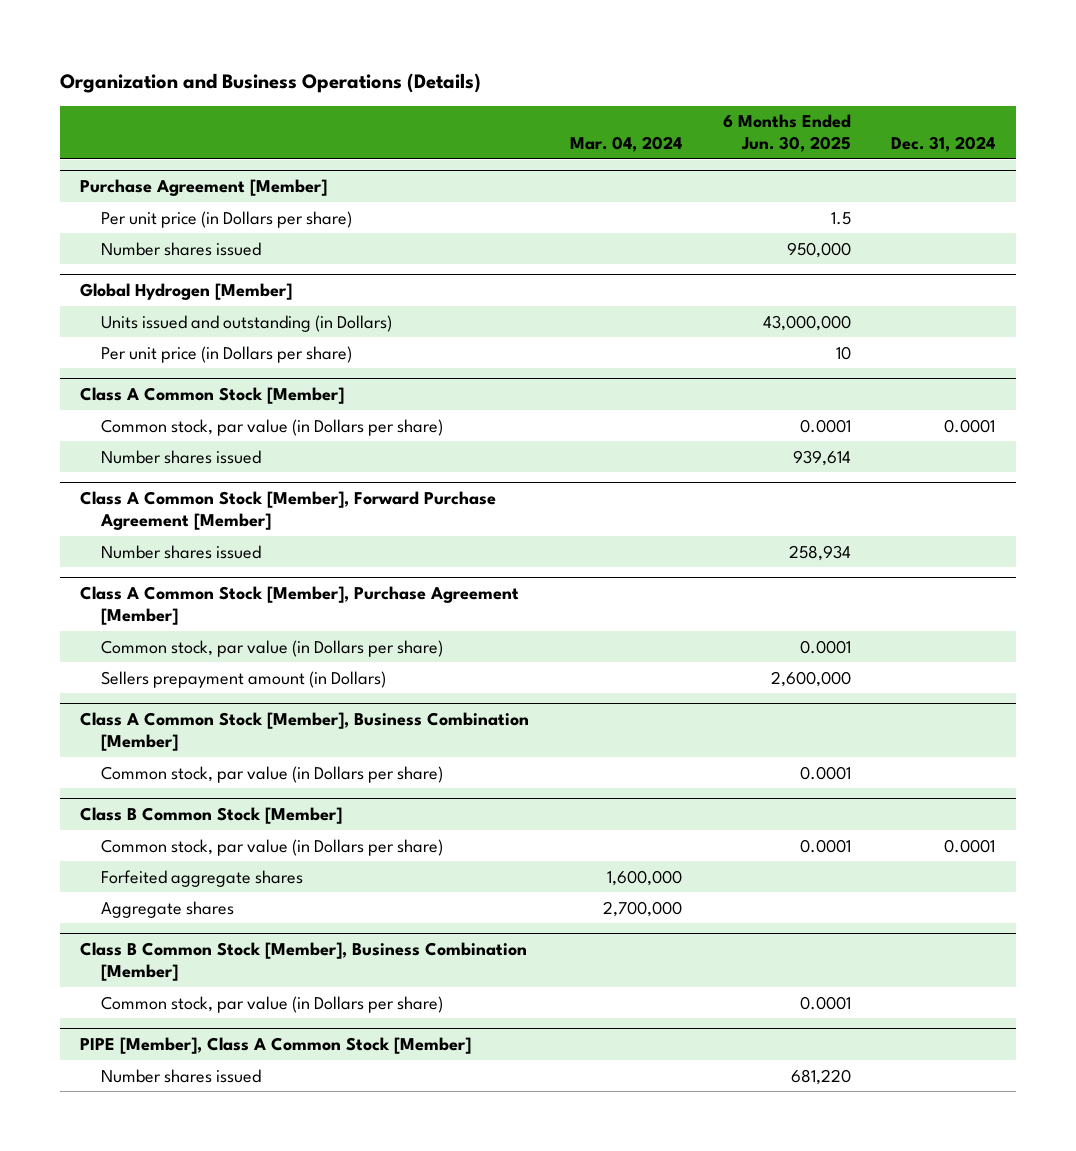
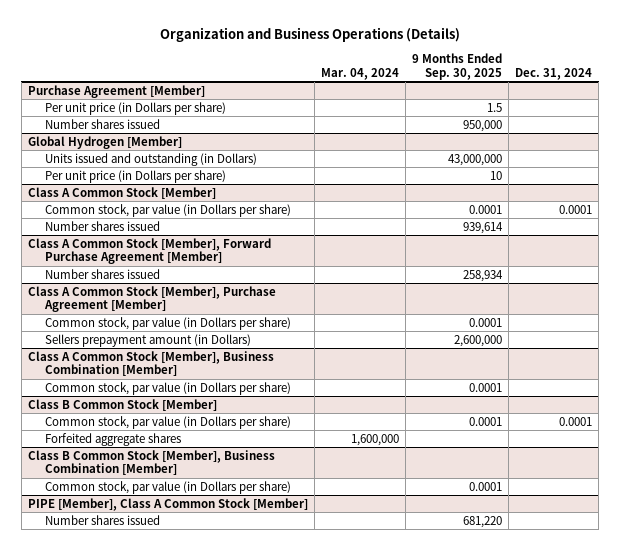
- | Mar. 04, 2024 | 6 Months Ended Jun. 30, 2025 | Dec. 31, 2024
+ | Mar. 04, 2024 | 9 Months Ended Sep. 30, 2025 | Dec. 31, 2024
@ Class B Common Stock [Member]
- Aggregate shares | 2,700,000 | |

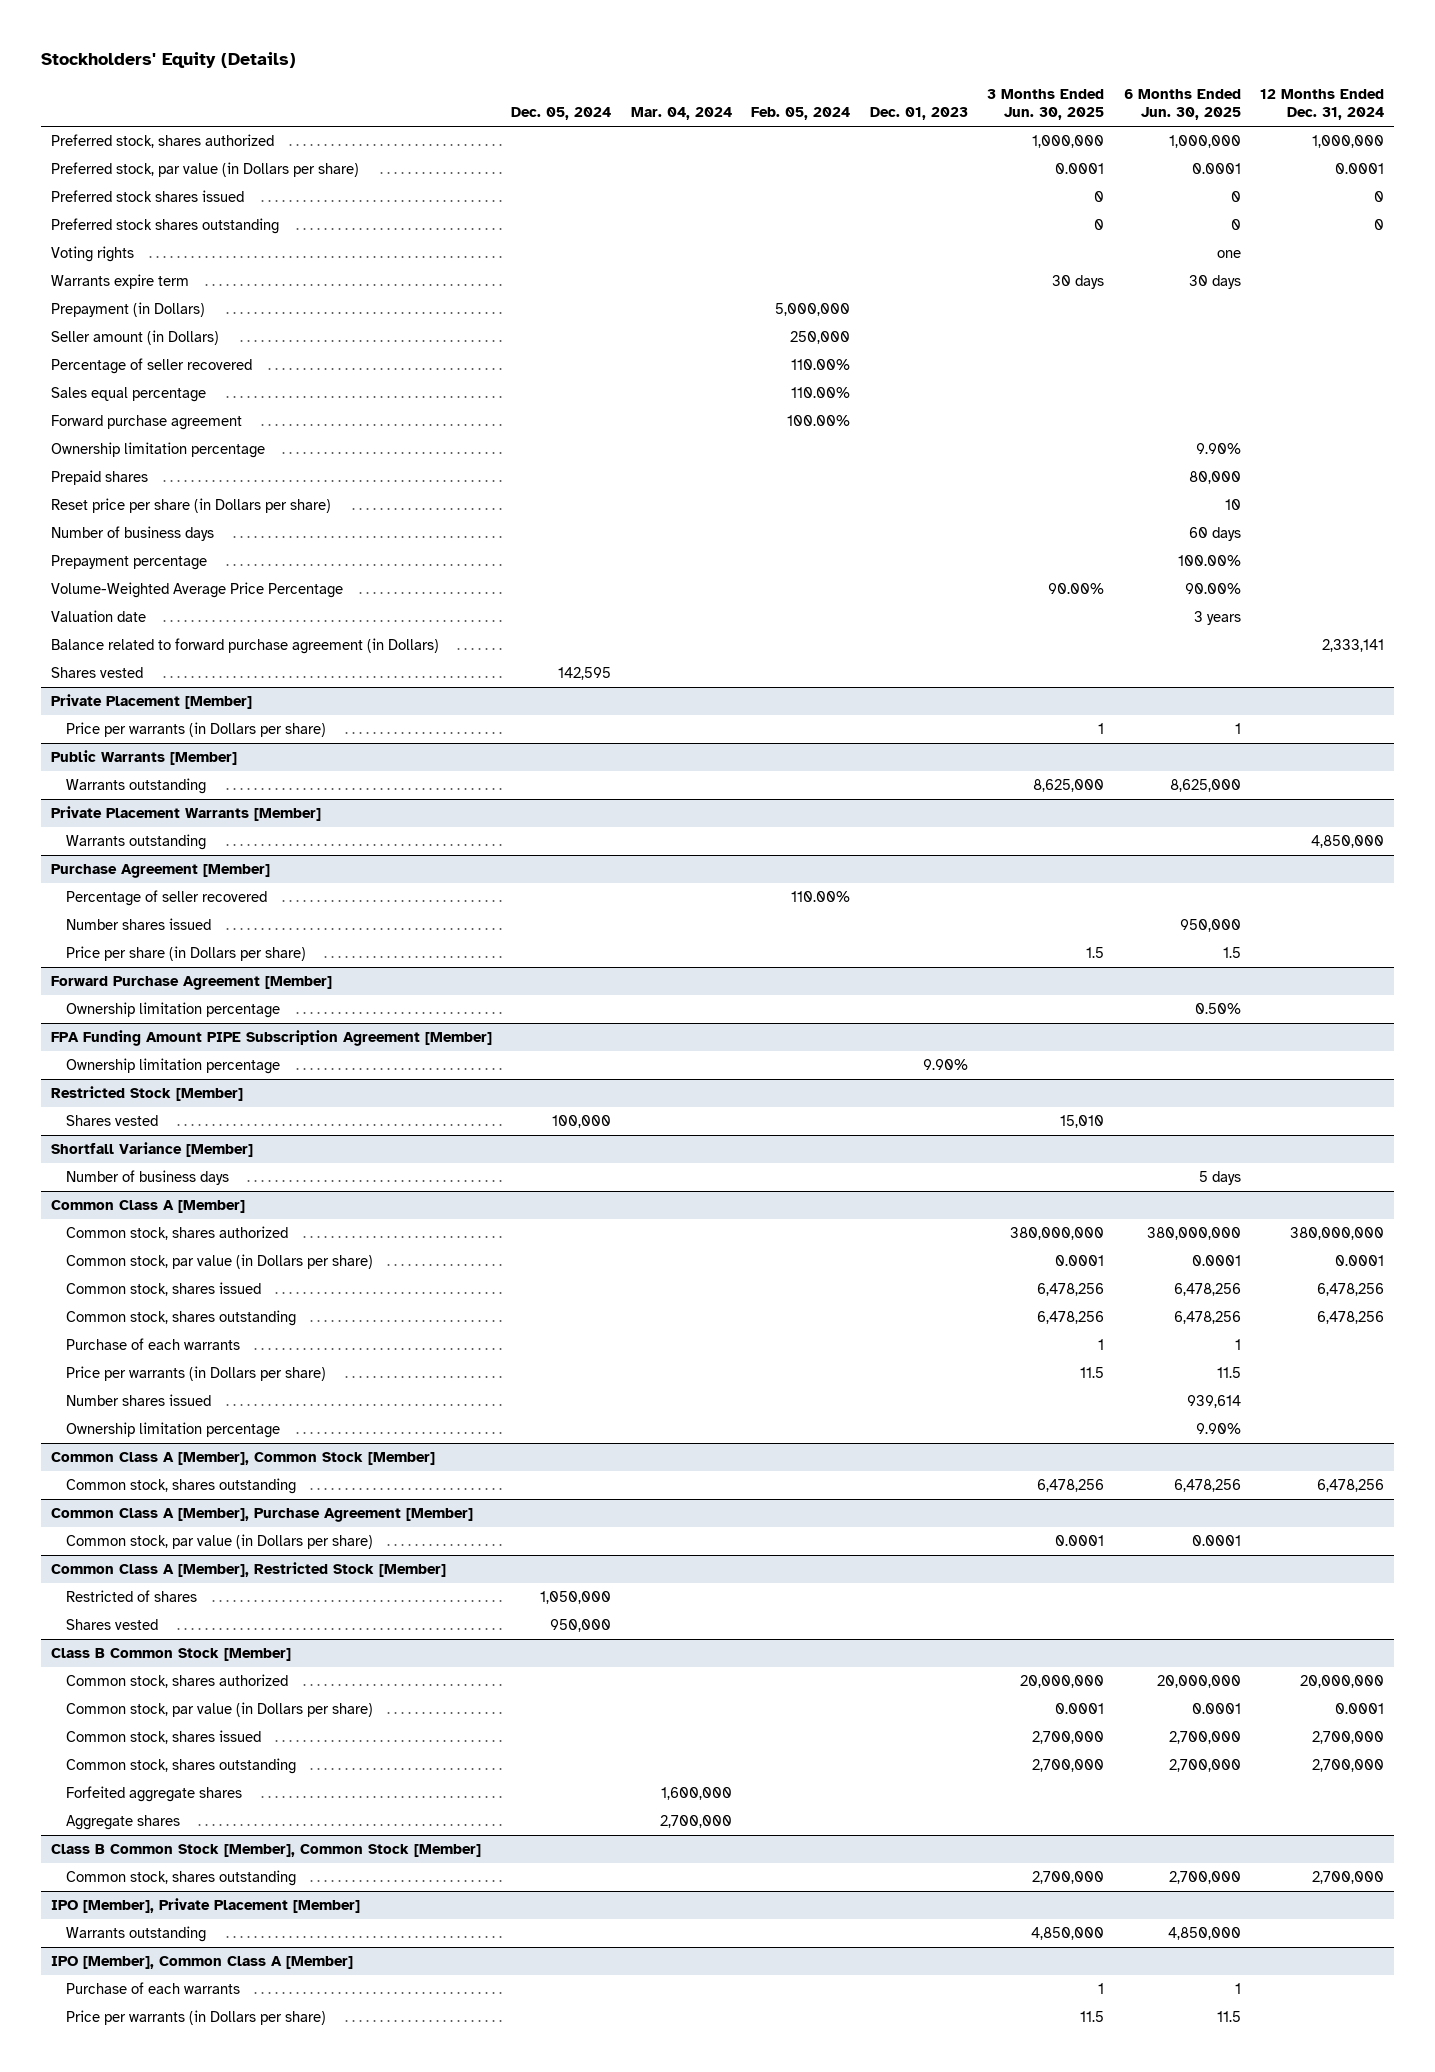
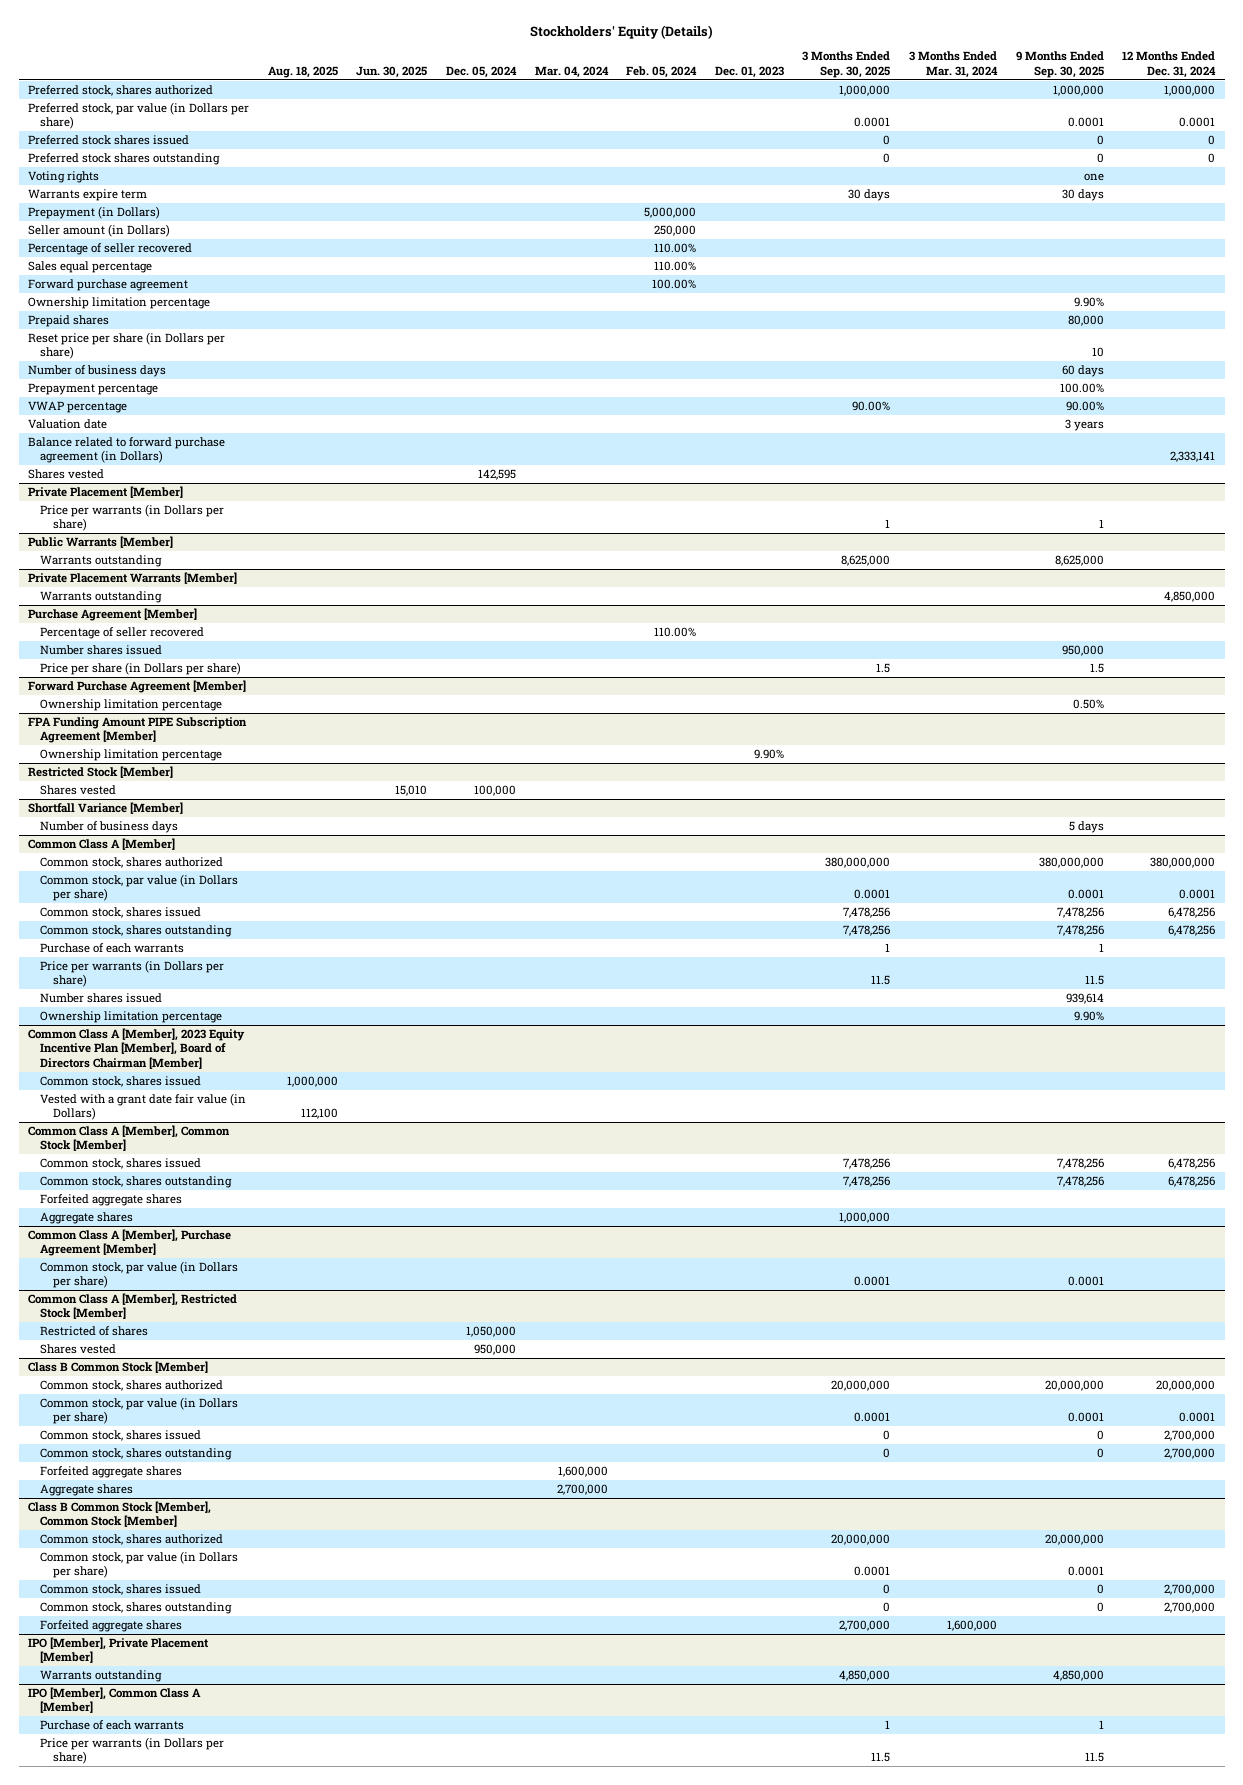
- | Dec. 05, 2024 | Mar. 04, 2024 | Feb. 05, 2024 | Dec. 01, 2023 | 3 Months Ended Jun. 30, 2025 | 6 Months Ended Jun. 30, 2025 | 12 Months Ended Dec. 31, 2024
+ | Aug. 18, 2025 | Jun. 30, 2025 | Dec. 05, 2024 | Mar. 04, 2024 | Feb. 05, 2024 | Dec. 01, 2023 | 3 Months Ended Sep. 30, 2025 | 3 Months Ended Mar. 31, 2024 | 9 Months Ended Sep. 30, 2025 | 12 Months Ended Dec. 31, 2024
- Volume-Weighted Average Price Percentage | | | | | 90.00% | 90.00% |
+ VWAP percentage | | | | | | | 90.00% | | 90.00% |
+ Common Class A [Member], 2023 Equity Incentive Plan [Member], Board of Directors Chairman [Member]
+ Common stock, shares issued | 1,000,000 | | | | | | | | |
+ Vested with a grant date fair value (in Dollars) | 112,100 | | | | | | | | |
@ Common Class A [Member], Common Stock [Member]
+ Common stock, shares issued | | | | | | | 7,478,256 | | 7,478,256 | 6,478,256
+ Forfeited aggregate shares
+ Aggregate shares | | | | | | | 1,000,000 | | |
@ Class B Common Stock [Member], Common Stock [Member]
+ Common stock, shares authorized | | | | | | | 20,000,000 | | 20,000,000 |
+ Common stock, par value (in Dollars per share) | | | | | | | 0.0001 | | 0.0001 |
+ Common stock, shares issued | | | | | | | 0 | | 0 | 2,700,000
+ Forfeited aggregate shares | | | | | | | 2,700,000 | 1,600,000 | |

